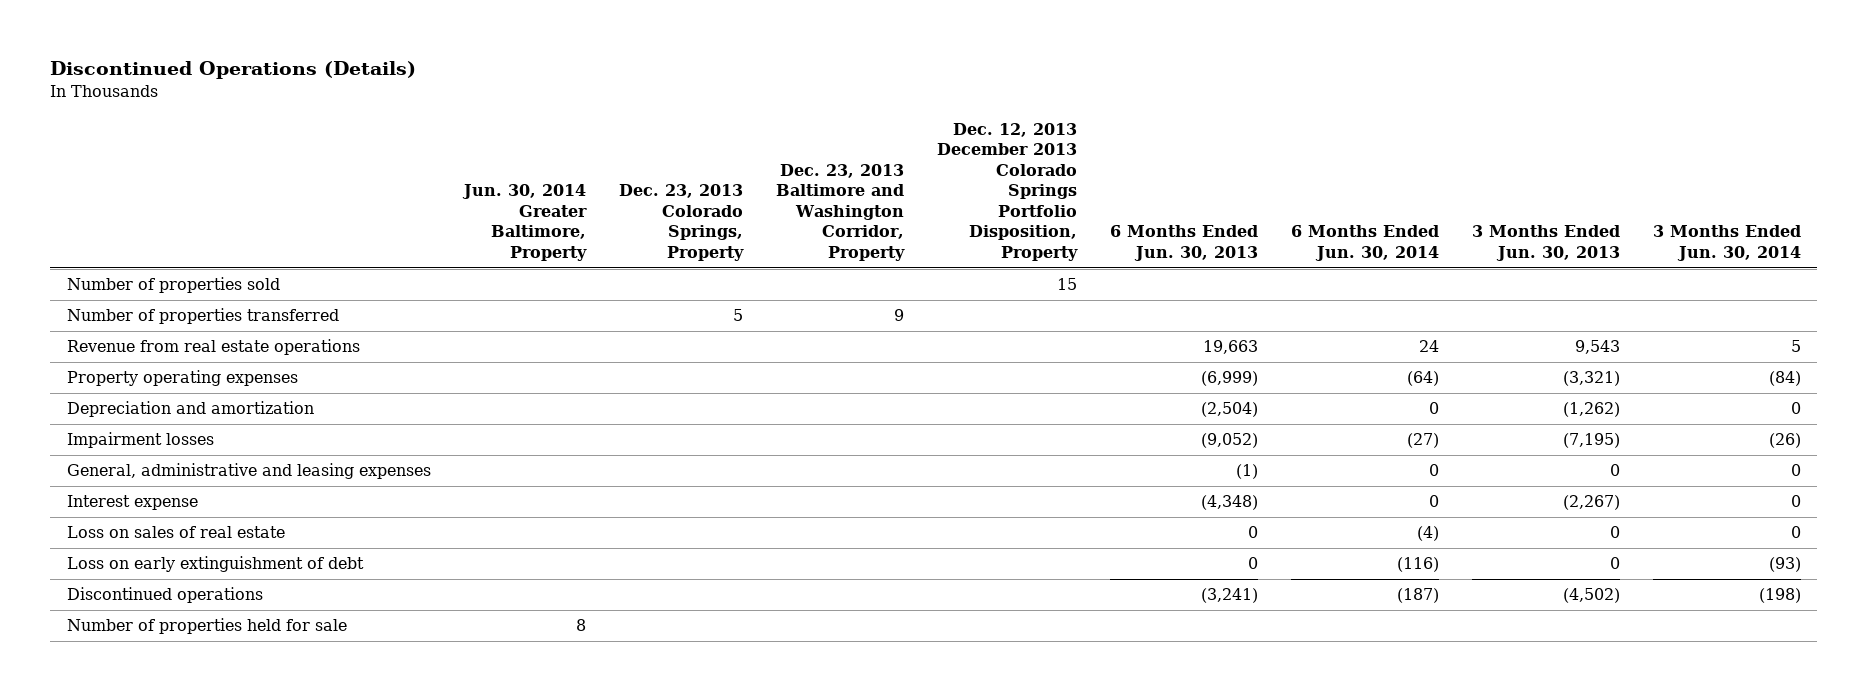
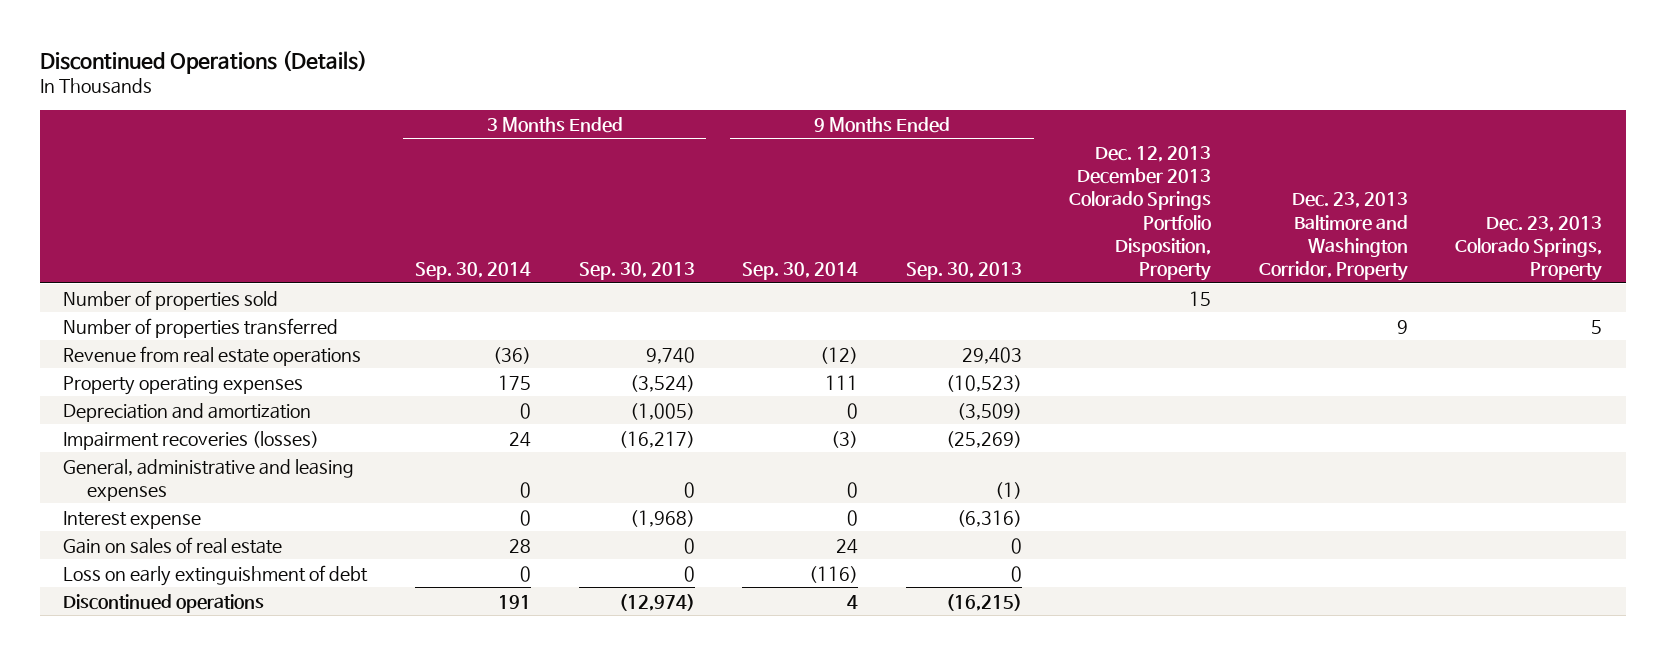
- | Jun. 30, 2014 Greater Baltimore, Property | Dec. 23, 2013 Colorado Springs, Property | Dec. 23, 2013 Baltimore and Washington Corridor, Property | Dec. 12, 2013 December 2013 Colorado Springs Portfolio Disposition, Property | 6 Months Ended Jun. 30, 2013 | 6 Months Ended Jun. 30, 2014 | 3 Months Ended Jun. 30, 2013 | 3 Months Ended Jun. 30, 2014
+ | 3 Months Ended Sep. 30, 2014 | 3 Months Ended Sep. 30, 2013 | 9 Months Ended Sep. 30, 2014 | 9 Months Ended Sep. 30, 2013 | Dec. 12, 2013 December 2013 Colorado Springs Portfolio Disposition, Property | Dec. 23, 2013 Baltimore and Washington Corridor, Property | Dec. 23, 2013 Colorado Springs, Property
- Impairment losses | | | | | (9,052) | (27) | (7,195) | (26)
+ Impairment recoveries (losses) | 24 | (16,217) | (3) | (25,269) | | |
- Loss on sales of real estate | | | | | 0 | (4) | 0 | 0
+ Gain on sales of real estate | 28 | 0 | 24 | 0 | | |
- Number of properties held for sale | 8 | | | | | | |

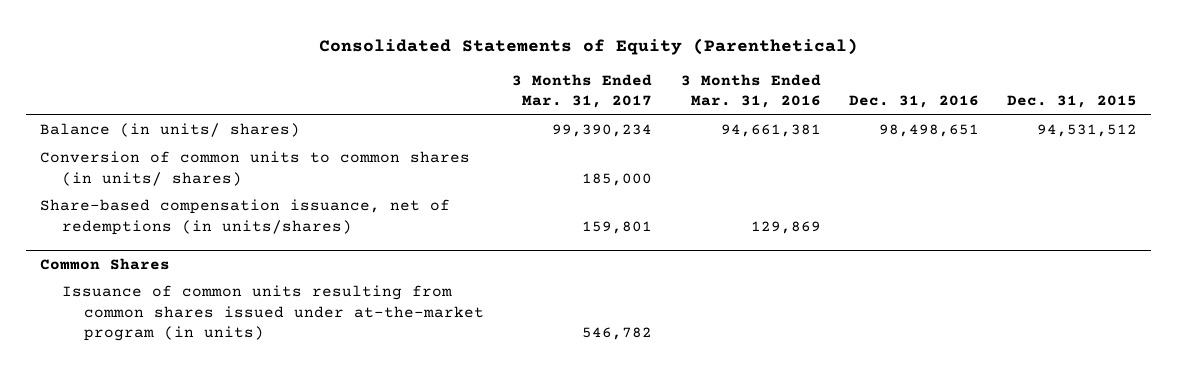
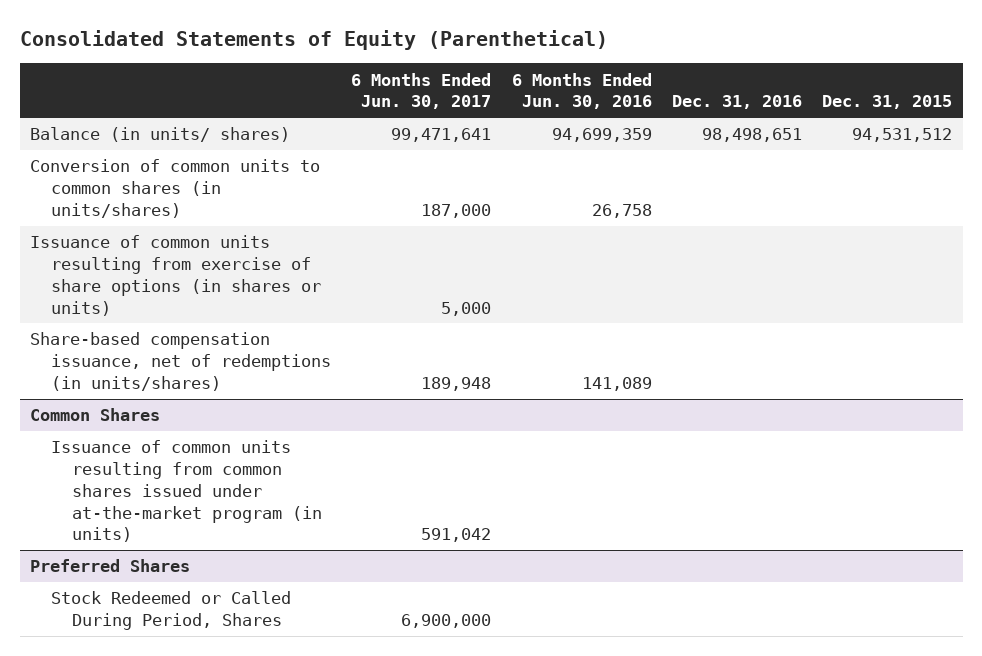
- | 3 Months Ended Mar. 31, 2017 | 3 Months Ended Mar. 31, 2016 | Dec. 31, 2016 | Dec. 31, 2015
+ | 6 Months Ended Jun. 30, 2017 | 6 Months Ended Jun. 30, 2016 | Dec. 31, 2016 | Dec. 31, 2015
- Conversion of common units to common shares (in units/ shares) | 185,000 | | |
+ Conversion of common units to common shares (in units/shares) | 187,000 | 26,758 | |
+ Issuance of common units resulting from exercise of share options (in shares or units) | 5,000 | | |
+ Preferred Shares
+ Stock Redeemed or Called During Period, Shares | 6,900,000 | | |

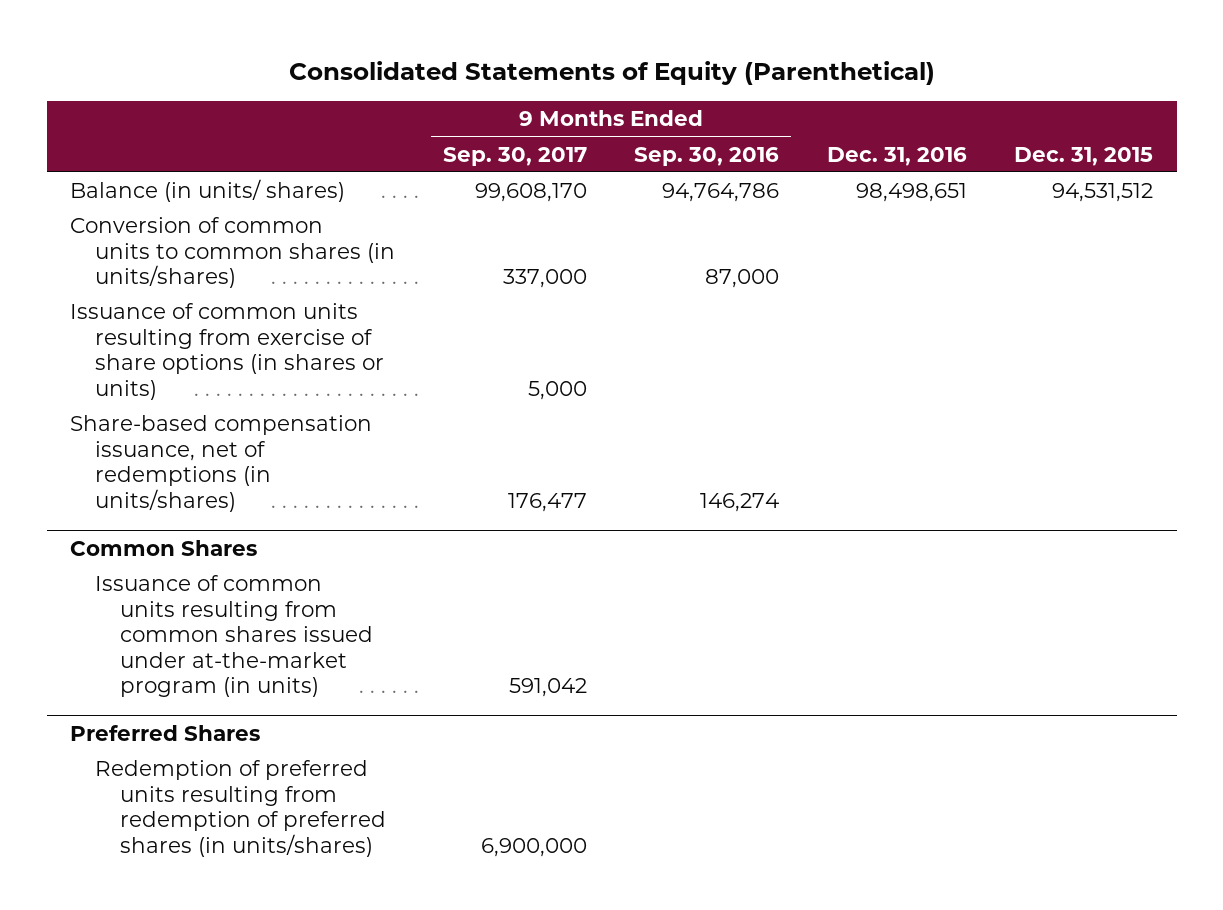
- | 6 Months Ended Jun. 30, 2017 | 6 Months Ended Jun. 30, 2016 | Dec. 31, 2016 | Dec. 31, 2015
+ | 9 Months Ended Sep. 30, 2017 | 9 Months Ended Sep. 30, 2016 | Dec. 31, 2016 | Dec. 31, 2015
@ Preferred Shares
- Stock Redeemed or Called During Period, Shares | 6,900,000 | | |
+ Redemption of preferred units resulting from redemption of preferred shares (in units/shares) | 6,900,000 | | |

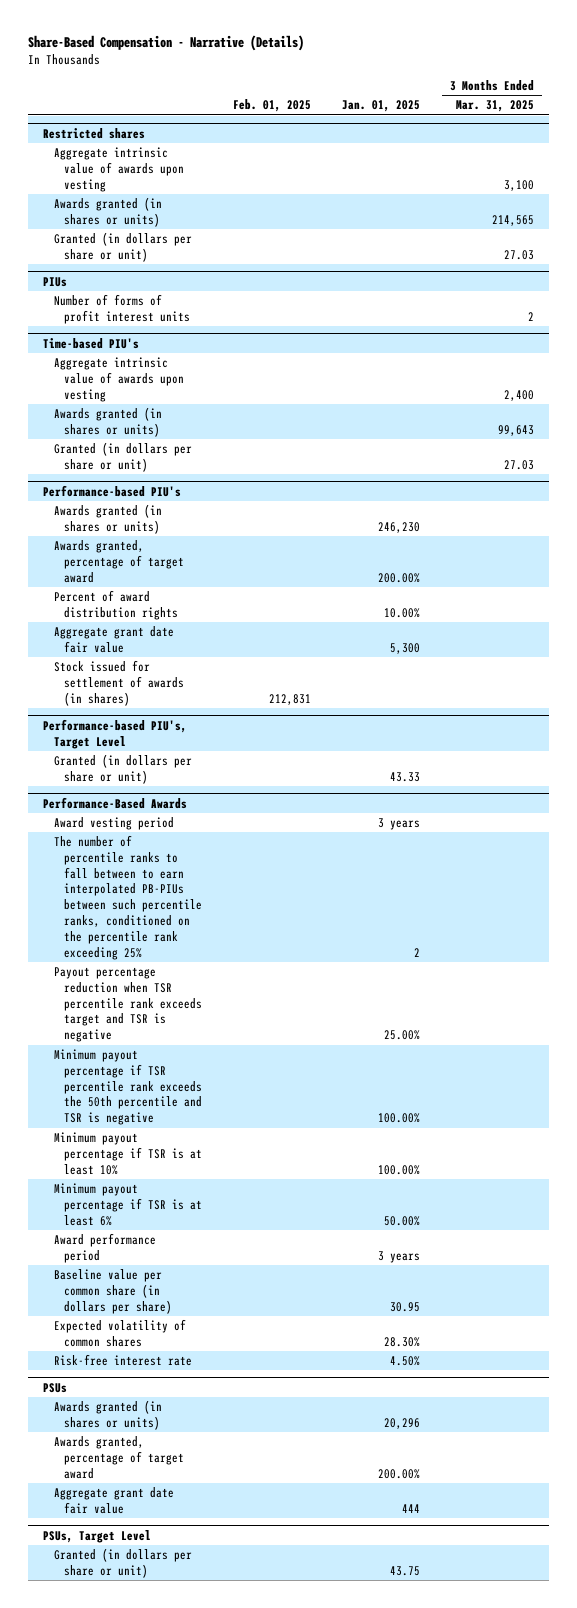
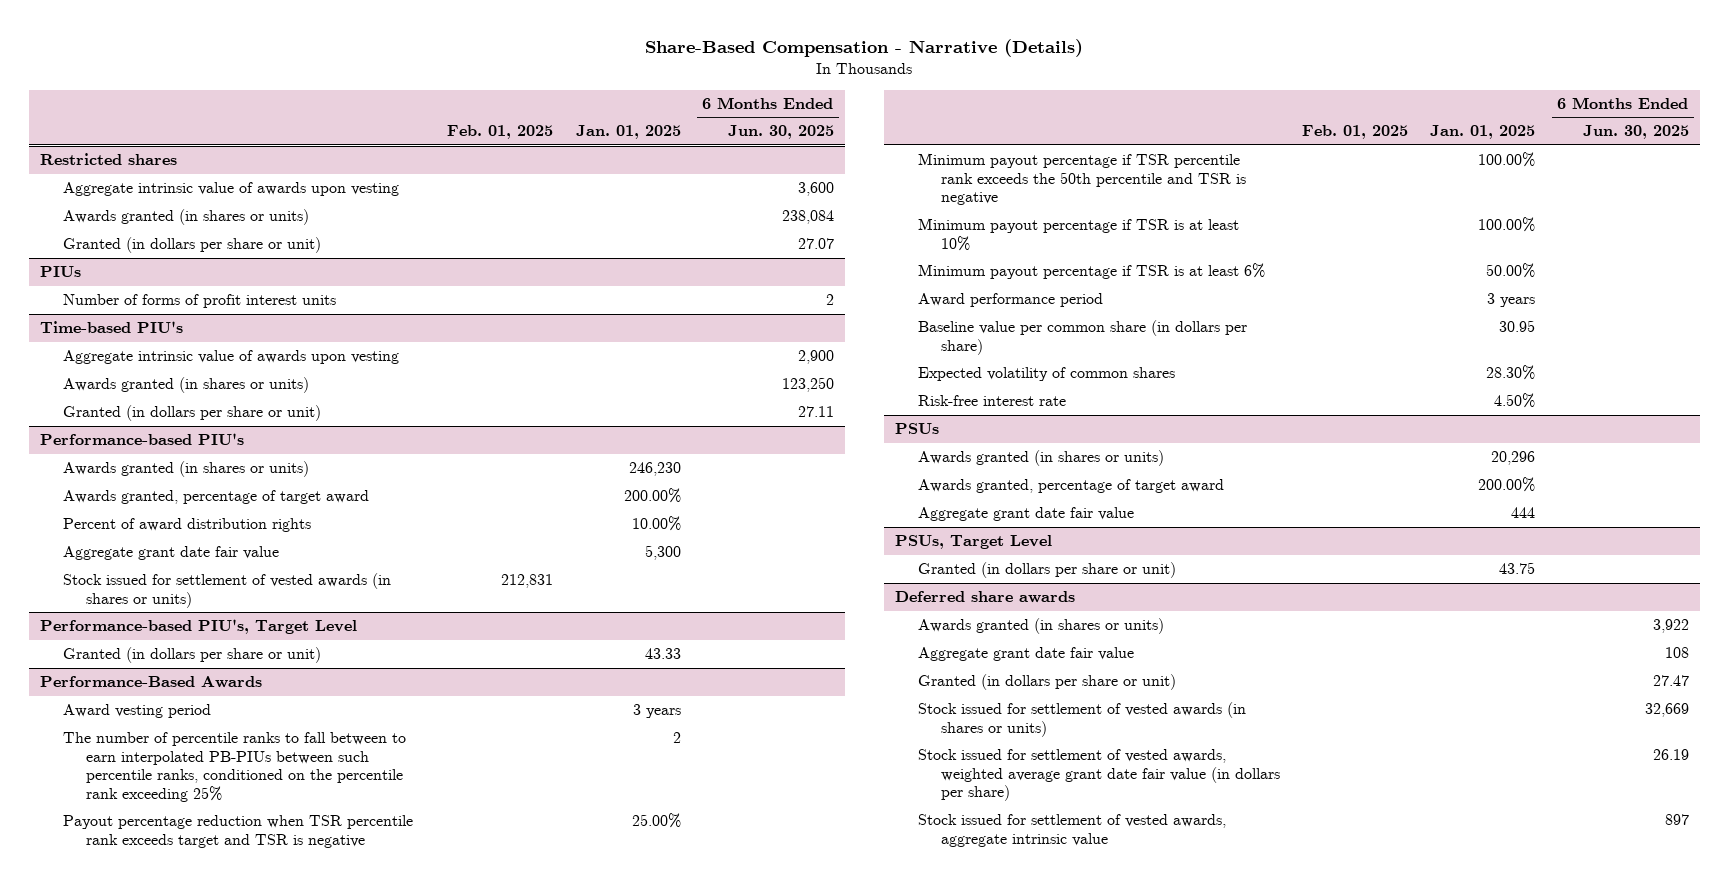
- | Feb. 01, 2025 | Jan. 01, 2025 | 3 Months Ended Mar. 31, 2025
+ | Feb. 01, 2025 | Jan. 01, 2025 | 6 Months Ended Jun. 30, 2025
@ Performance-based PIU's
- Stock issued for settlement of awards (in shares) | 212,831 | |
+ Stock issued for settlement of vested awards (in shares or units) | 212,831 | |
+ Deferred share awards
+ Awards granted (in shares or units) | | | 3,922
+ Aggregate grant date fair value | | | 108
+ Granted (in dollars per share or unit) | | | 27.47
+ Stock issued for settlement of vested awards (in shares or units) | | | 32,669
+ Stock issued for settlement of vested awards, weighted average grant date fair value (in dollars per share) | | | 26.19
+ Stock issued for settlement of vested awards, aggregate intrinsic value | | | 897

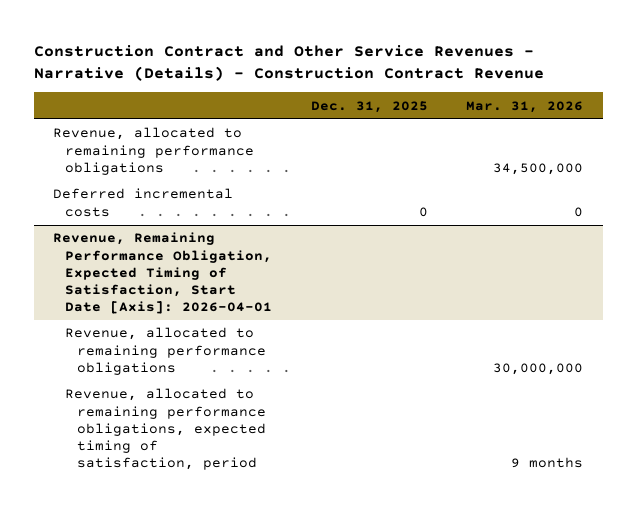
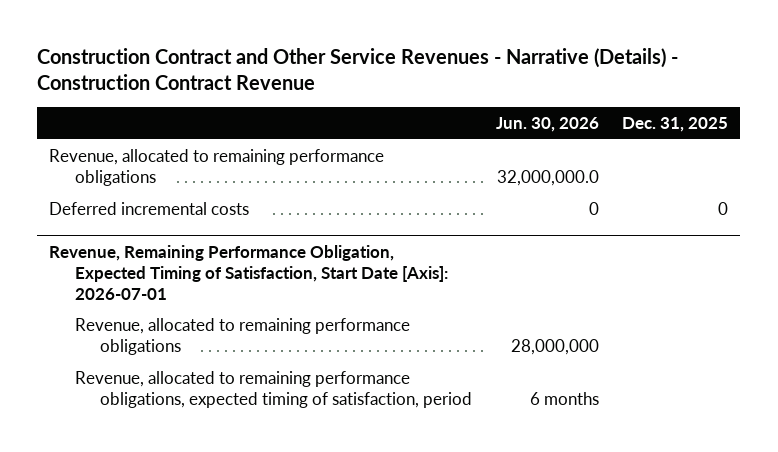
- | Dec. 31, 2025 | Mar. 31, 2026
+ | Jun. 30, 2026 | Dec. 31, 2025
- Revenue, Remaining Performance Obligation, Expected Timing of Satisfaction, Start Date [Axis]: 2026-04-01
+ Revenue, Remaining Performance Obligation, Expected Timing of Satisfaction, Start Date [Axis]: 2026-07-01

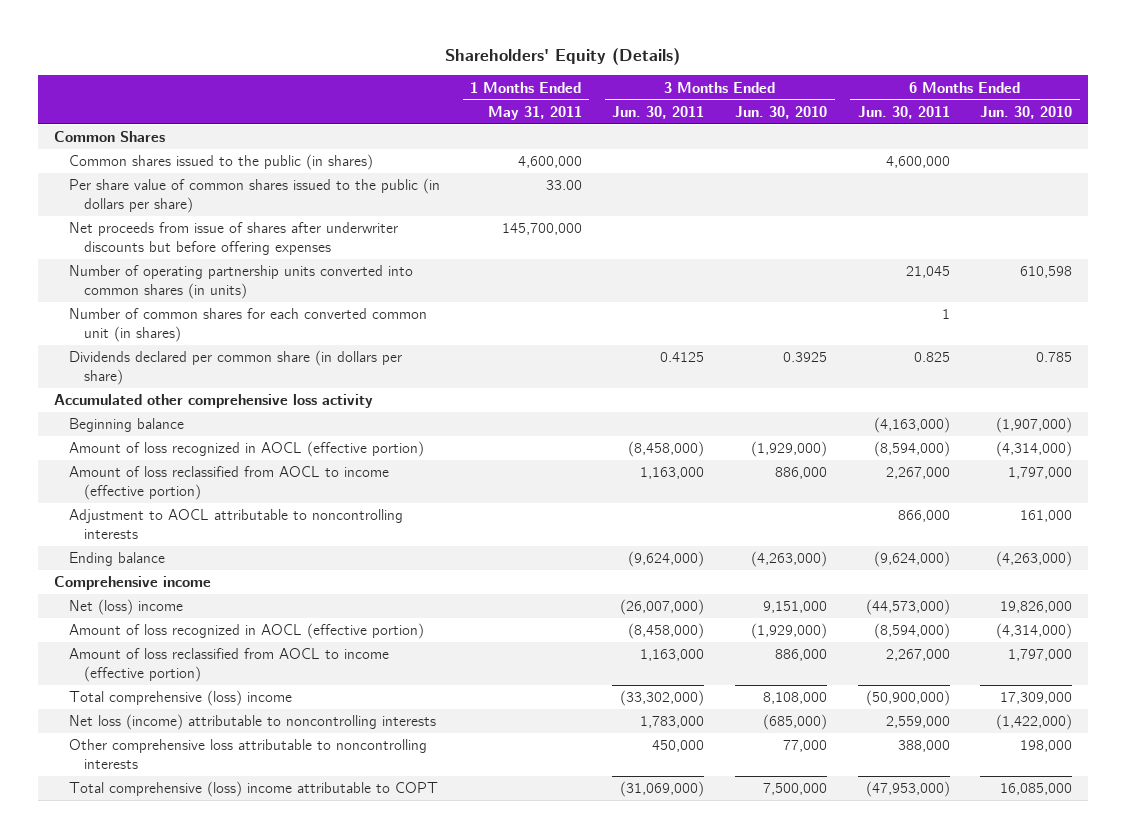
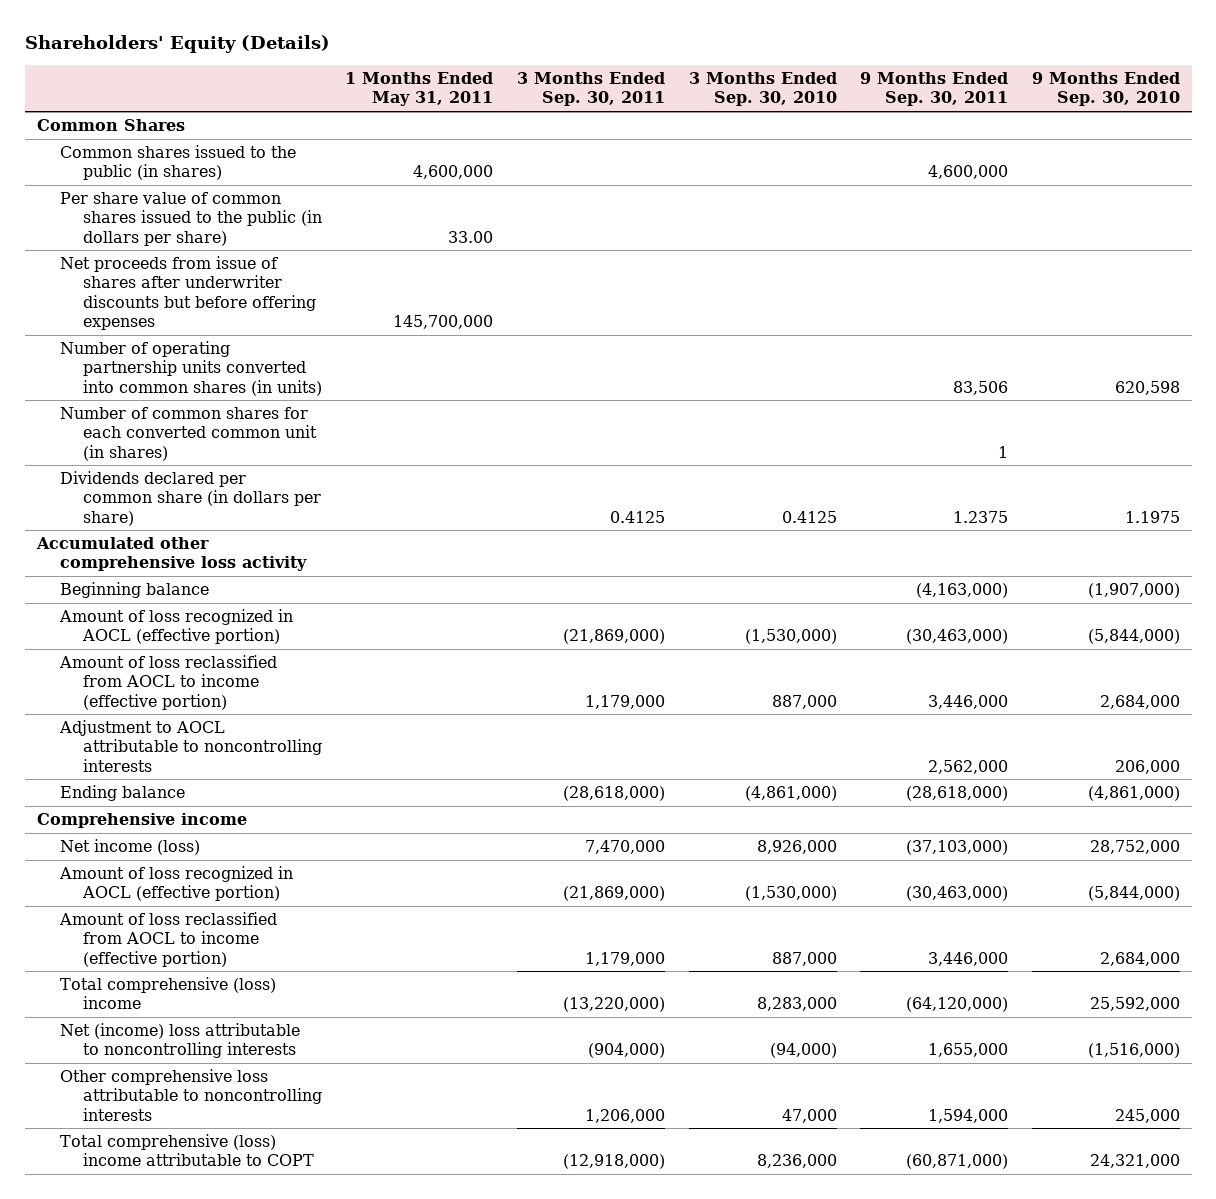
- | 1 Months Ended May 31, 2011 | 3 Months Ended Jun. 30, 2011 | 3 Months Ended Jun. 30, 2010 | 6 Months Ended Jun. 30, 2011 | 6 Months Ended Jun. 30, 2010
+ | 1 Months Ended May 31, 2011 | 3 Months Ended Sep. 30, 2011 | 3 Months Ended Sep. 30, 2010 | 9 Months Ended Sep. 30, 2011 | 9 Months Ended Sep. 30, 2010
- Net (loss) income | | (26,007,000) | 9,151,000 | (44,573,000) | 19,826,000
+ Net income (loss) | | 7,470,000 | 8,926,000 | (37,103,000) | 28,752,000
- Net loss (income) attributable to noncontrolling interests | | 1,783,000 | (685,000) | 2,559,000 | (1,422,000)
+ Net (income) loss attributable to noncontrolling interests | | (904,000) | (94,000) | 1,655,000 | (1,516,000)

